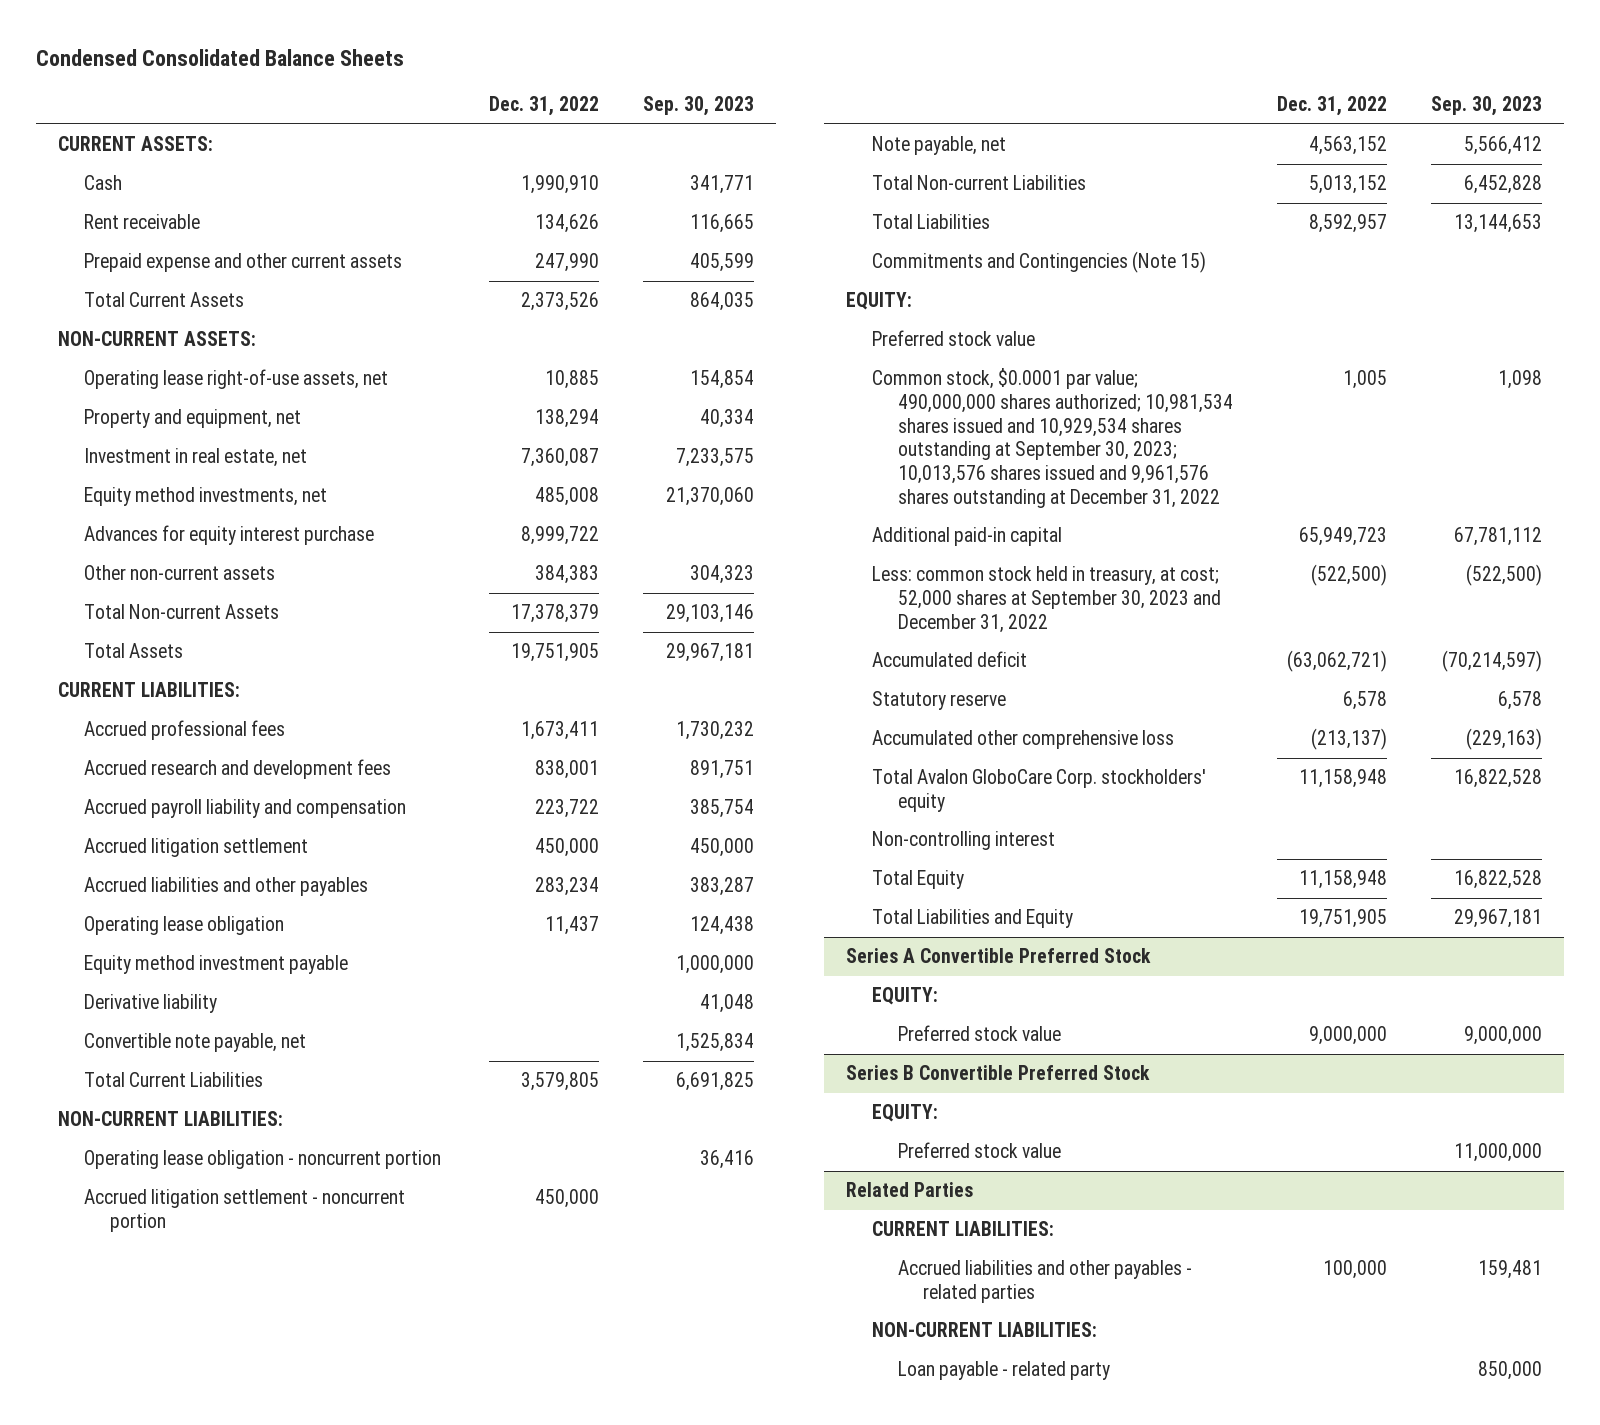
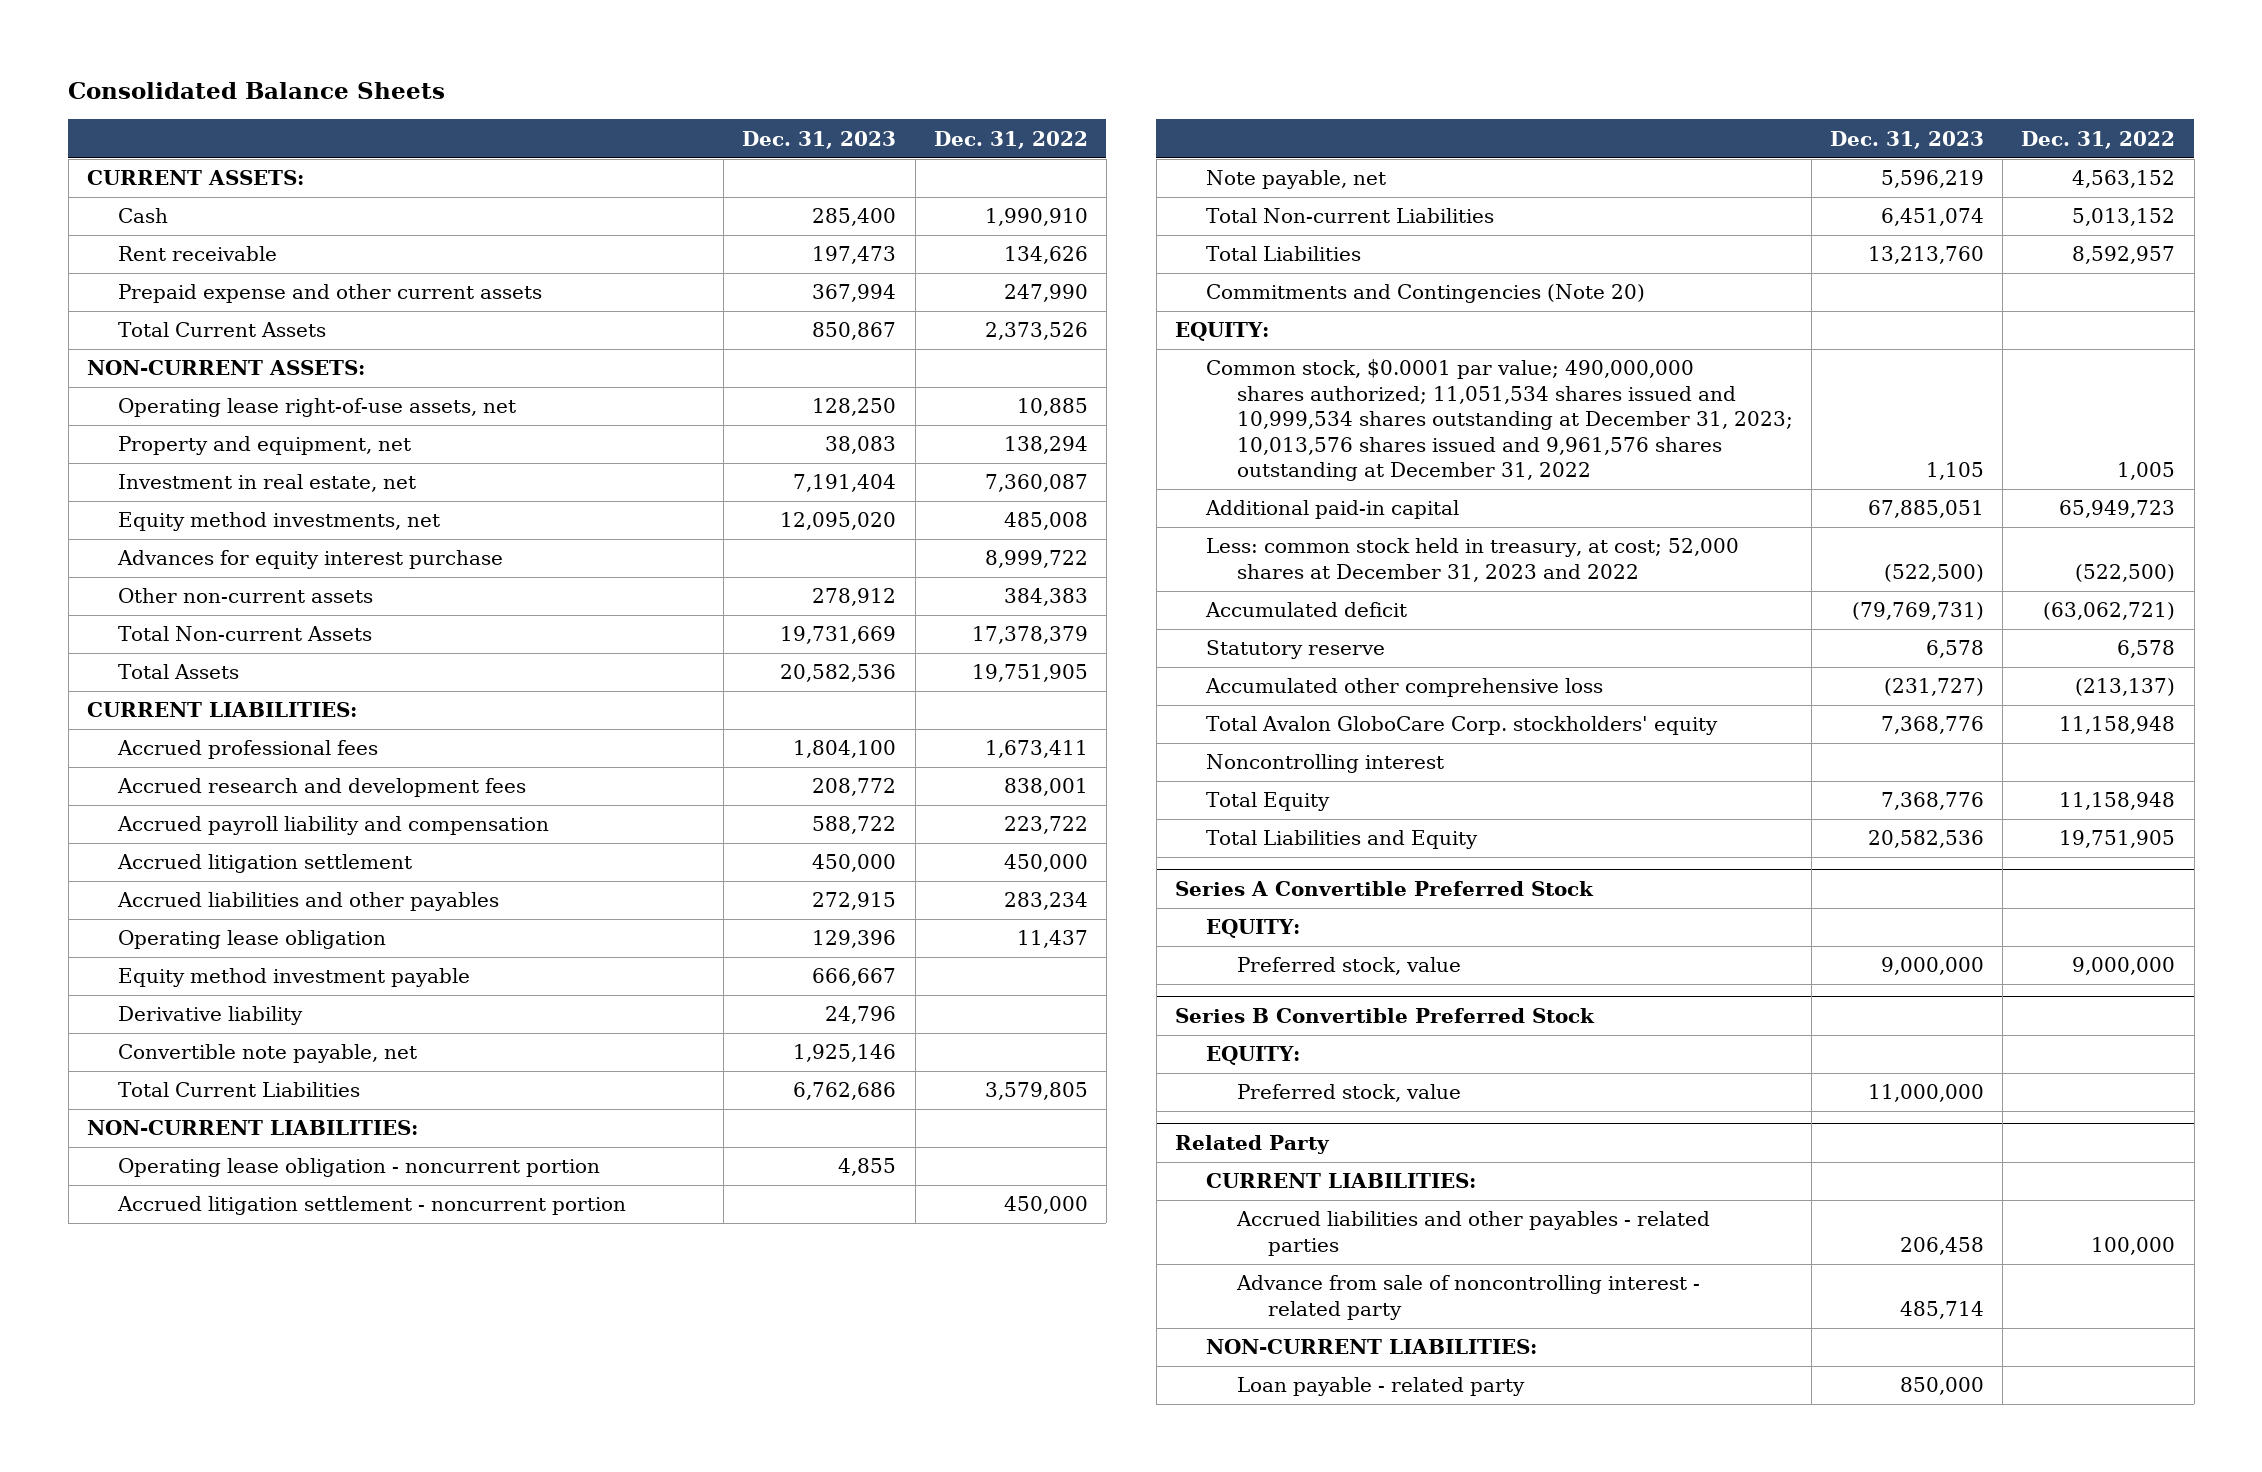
- Condensed Consolidated Balance Sheets
+ Consolidated Balance Sheets
- | Dec. 31, 2022 | Sep. 30, 2023
+ | Dec. 31, 2023 | Dec. 31, 2022
- Commitments and Contingencies (Note 15)
+ Commitments and Contingencies (Note 20)
- Preferred stock value
- Common stock, $0.0001 par value; 490,000,000 shares authorized; 10,981,534 shares issued and 10,929,534 shares outstanding at September 30, 2023; 10,013,576 shares issued and 9,961,576 shares outstanding at December 31, 2022 | 1,005 | 1,098
+ Common stock, $0.0001 par value; 490,000,000 shares authorized; 11,051,534 shares issued and 10,999,534 shares outstanding at December 31, 2023; 10,013,576 shares issued and 9,961,576 shares outstanding at December 31, 2022 | 1,105 | 1,005
- Less: common stock held in treasury, at cost; 52,000 shares at September 30, 2023 and December 31, 2022 | (522,500) | (522,500)
+ Less: common stock held in treasury, at cost; 52,000 shares at December 31, 2023 and 2022 | (522,500) | (522,500)
- Non-controlling interest
+ Noncontrolling interest
@ Series A Convertible Preferred Stock
- Preferred stock value | 9,000,000 | 9,000,000
+ Preferred stock, value | 9,000,000 | 9,000,000
@ Series B Convertible Preferred Stock
- Preferred stock value | | 11,000,000
- Related Parties
@ Series B Convertible Preferred Stock
+ Preferred stock, value | 11,000,000 |
+ Related Party
+ Advance from sale of noncontrolling interest - related party | 485,714 |

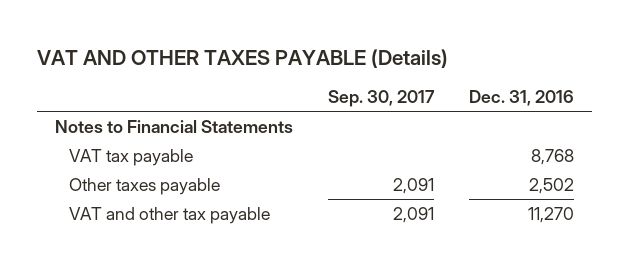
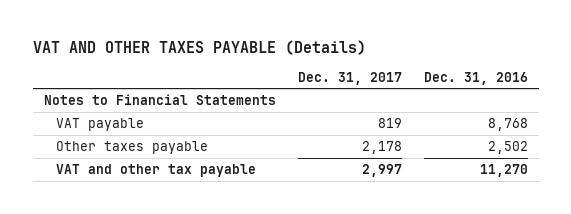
- | Sep. 30, 2017 | Dec. 31, 2016
+ | Dec. 31, 2017 | Dec. 31, 2016
- VAT tax payable | | 8,768
+ VAT payable | 819 | 8,768

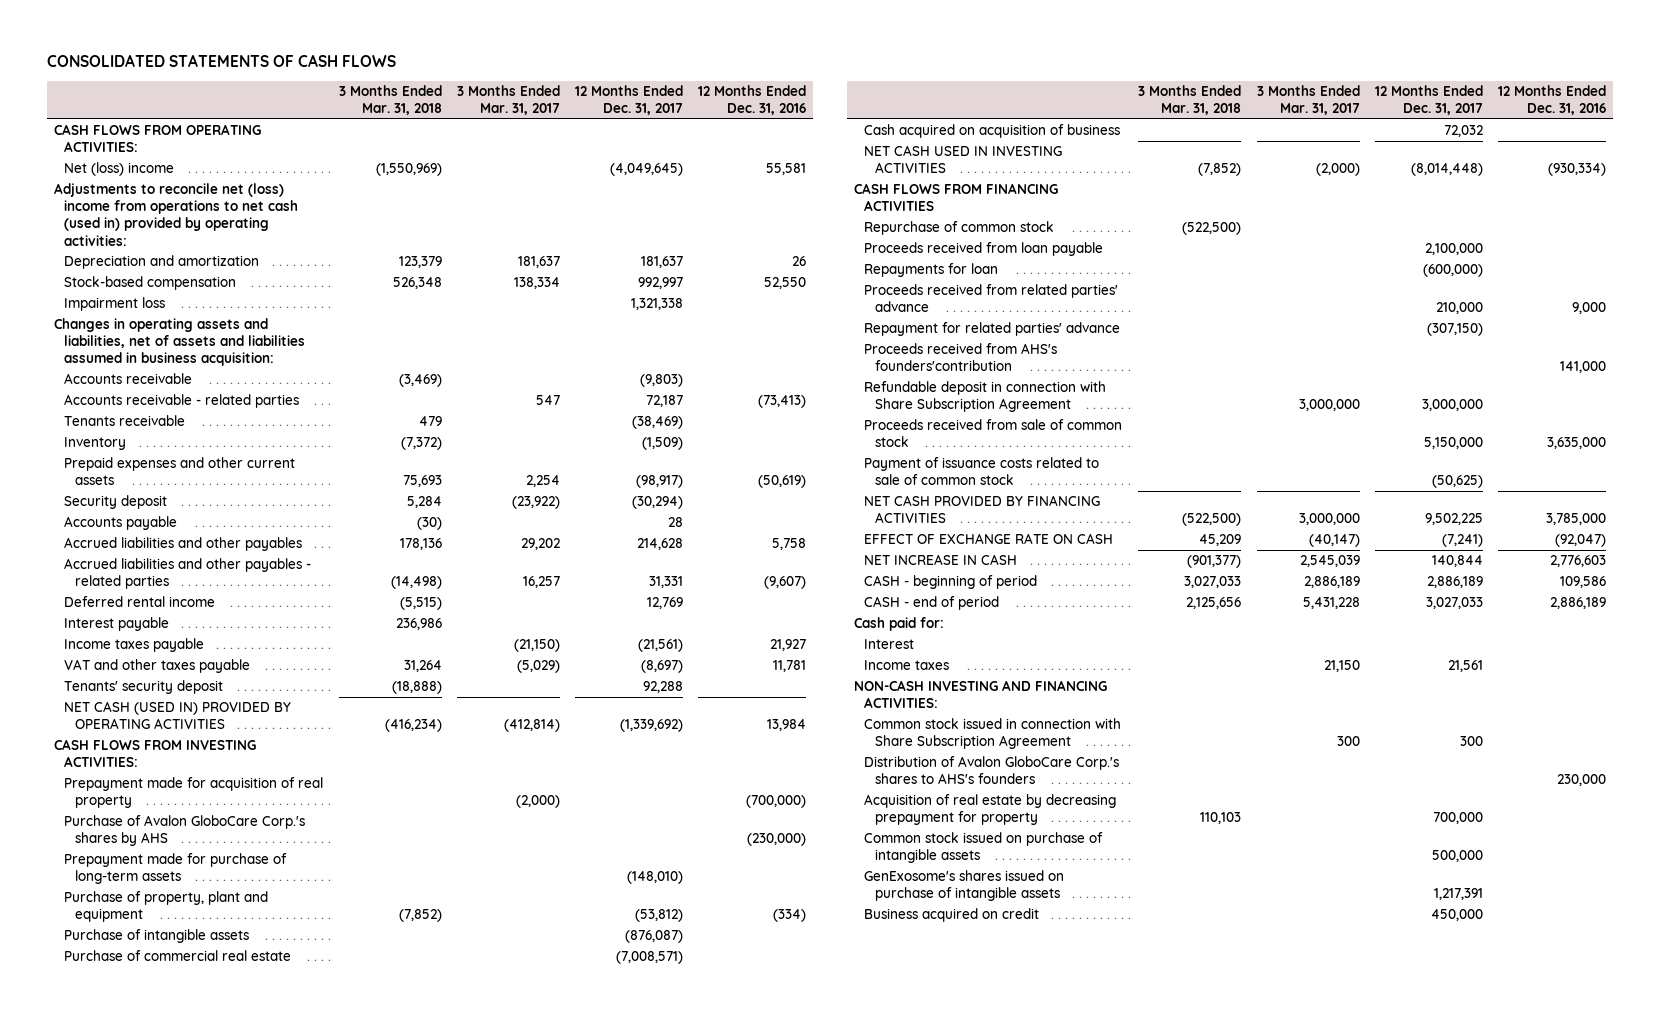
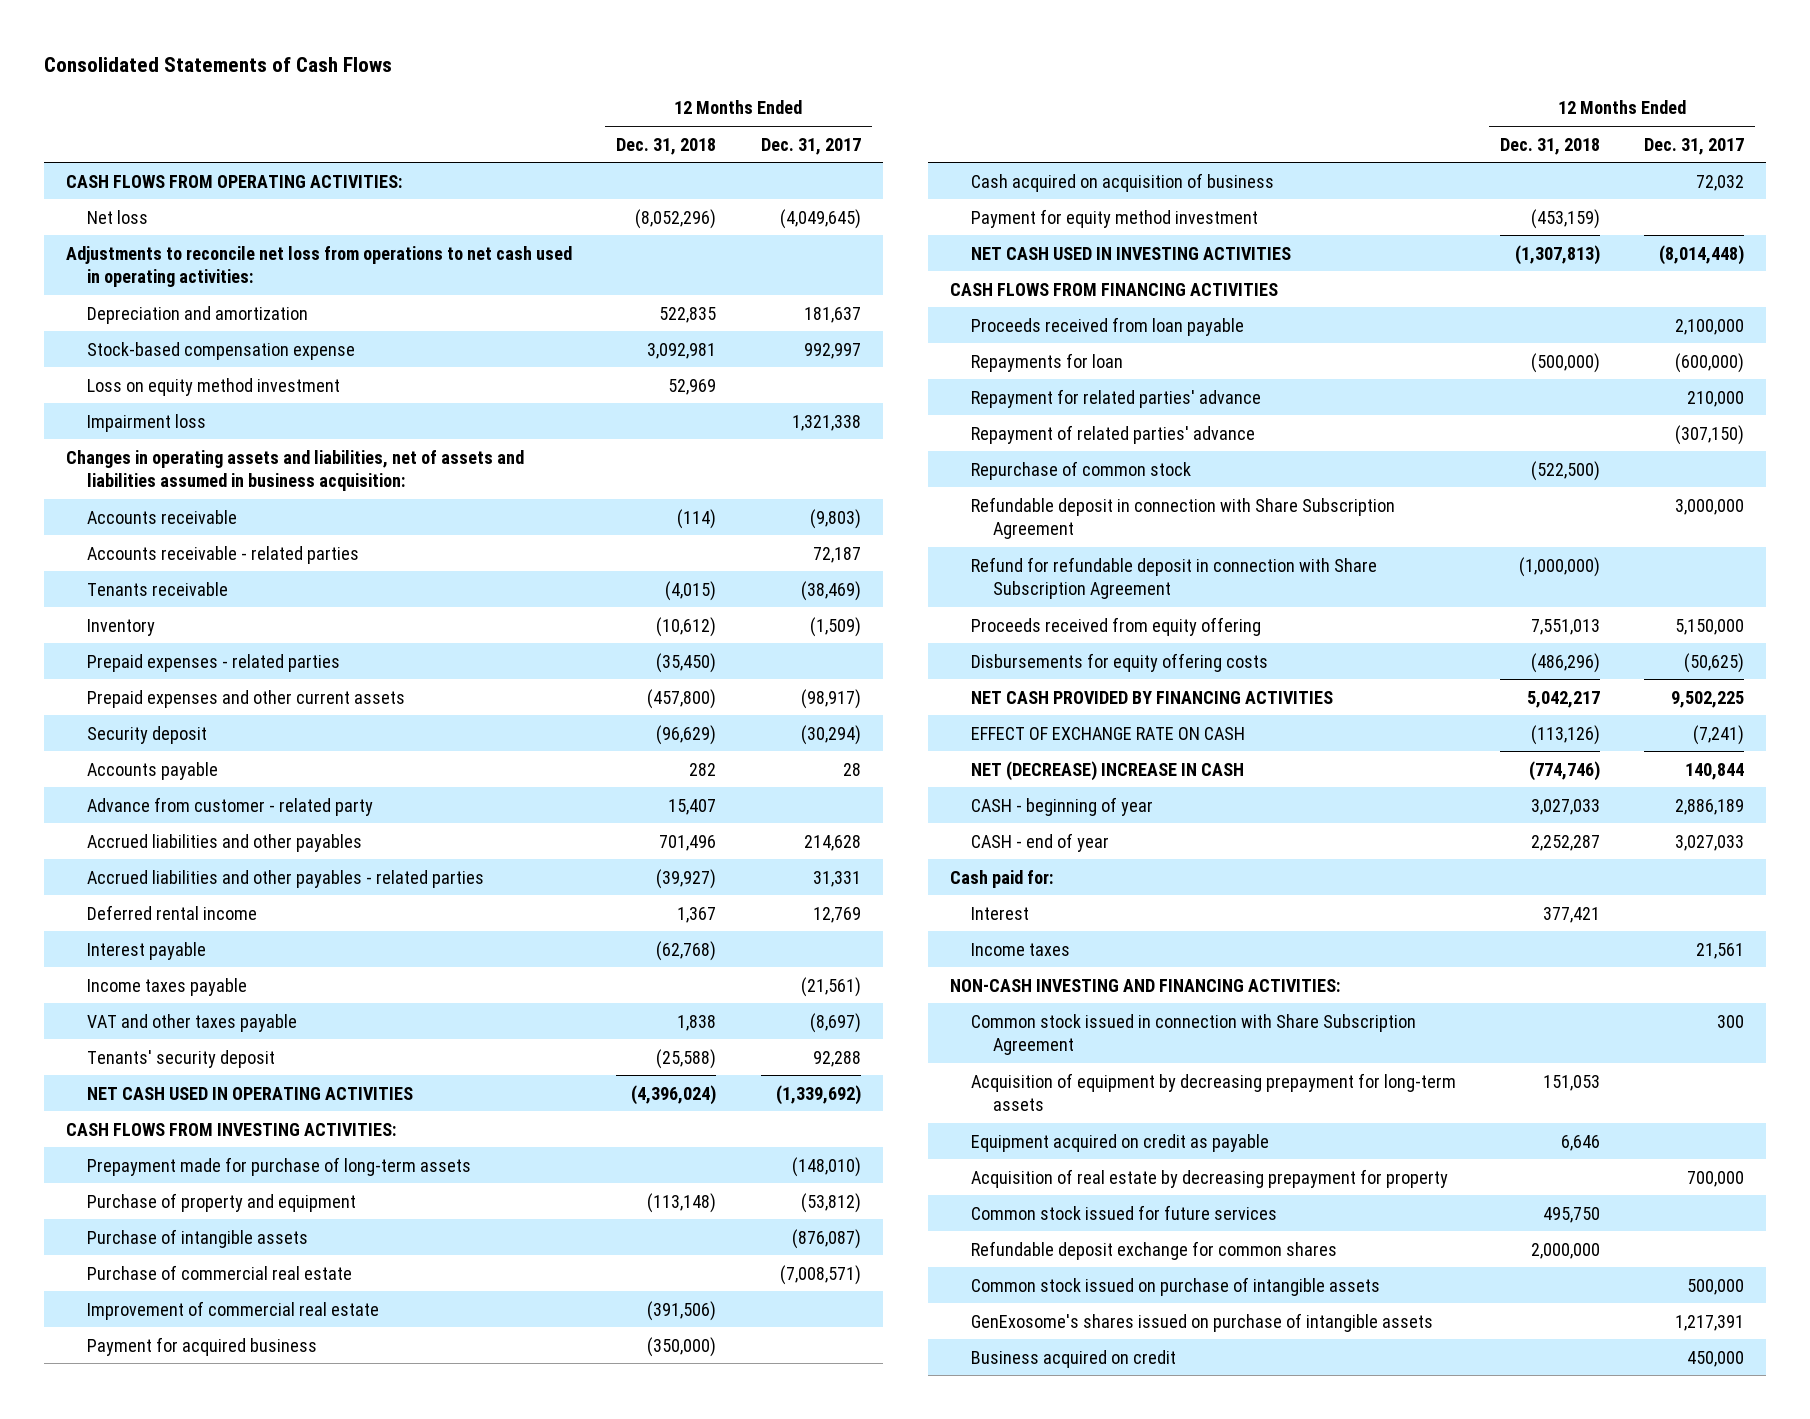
- CONSOLIDATED STATEMENTS OF CASH FLOWS
+ Consolidated Statements of Cash Flows
- | 3 Months Ended Mar. 31, 2018 | 3 Months Ended Mar. 31, 2017 | 12 Months Ended Dec. 31, 2017 | 12 Months Ended Dec. 31, 2016
+ | 12 Months Ended Dec. 31, 2018 | 12 Months Ended Dec. 31, 2017
- Net (loss) income | (1,550,969) | | (4,049,645) | 55,581
- Adjustments to reconcile net (loss) income from operations to net cash (used in) provided by operating activities:
+ Net loss | (8,052,296) | (4,049,645)
+ Adjustments to reconcile net loss from operations to net cash used in operating activities:
- Stock-based compensation | 526,348 | 138,334 | 992,997 | 52,550
+ Stock-based compensation expense | 3,092,981 | 992,997
+ Loss on equity method investment | 52,969 |
+ Prepaid expenses - related parties | (35,450) |
+ Advance from customer - related party | 15,407 |
- NET CASH (USED IN) PROVIDED BY OPERATING ACTIVITIES | (416,234) | (412,814) | (1,339,692) | 13,984
+ NET CASH USED IN OPERATING ACTIVITIES | (4,396,024) | (1,339,692)
- Prepayment made for acquisition of real property | | (2,000) | | (700,000)
- Purchase of Avalon GloboCare Corp.'s shares by AHS | | | | (230,000)
- Purchase of property, plant and equipment | (7,852) | | (53,812) | (334)
+ Purchase of property and equipment | (113,148) | (53,812)
+ Improvement of commercial real estate | (391,506) |
+ Payment for acquired business | (350,000) |
+ Payment for equity method investment | (453,159) |
- Proceeds received from related parties' advance | | | 210,000 | 9,000
- Repayment for related parties' advance | | | (307,150) |
- Proceeds received from AHS's founders'contribution | | | | 141,000
+ Repayment for related parties' advance | | 210,000
+ Repayment of related parties' advance | | (307,150)
moved down: Repurchase of common stock | (522,500) |
- Proceeds received from sale of common stock | | | 5,150,000 | 3,635,000
- Payment of issuance costs related to sale of common stock | | | (50,625) |
+ Refund for refundable deposit in connection with Share Subscription Agreement | (1,000,000) |
+ Proceeds received from equity offering | 7,551,013 | 5,150,000
+ Disbursements for equity offering costs | (486,296) | (50,625)
- NET INCREASE IN CASH | (901,377) | 2,545,039 | 140,844 | 2,776,603
- CASH - beginning of period | 3,027,033 | 2,886,189 | 2,886,189 | 109,586
- CASH - end of period | 2,125,656 | 5,431,228 | 3,027,033 | 2,886,189
+ NET (DECREASE) INCREASE IN CASH | (774,746) | 140,844
+ CASH - beginning of year | 3,027,033 | 2,886,189
+ CASH - end of year | 2,252,287 | 3,027,033
- Distribution of Avalon GloboCare Corp.'s shares to AHS's founders | | | | 230,000
+ Acquisition of equipment by decreasing prepayment for long-term assets | 151,053 |
+ Equipment acquired on credit as payable | 6,646 |
+ Common stock issued for future services | 495,750 |
+ Refundable deposit exchange for common shares | 2,000,000 |

